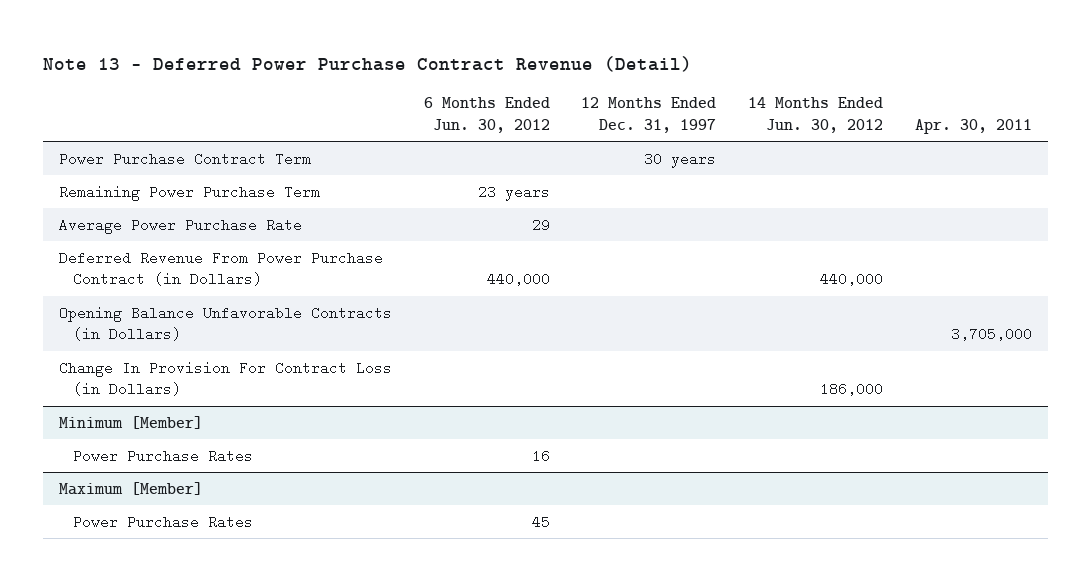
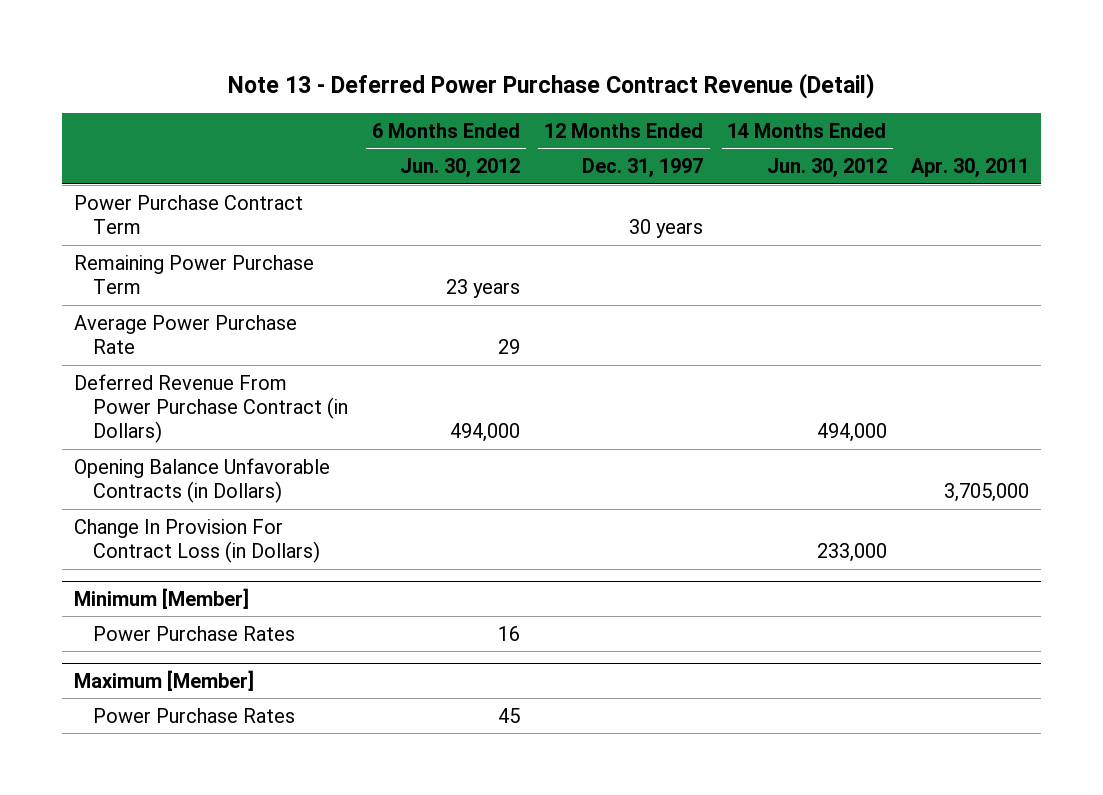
- Deferred Revenue From Power Purchase Contract (in Dollars) | 440,000 | | 440,000 |
+ Deferred Revenue From Power Purchase Contract (in Dollars) | 494,000 | | 494,000 |
- Change In Provision For Contract Loss (in Dollars) | | | 186,000 |
+ Change In Provision For Contract Loss (in Dollars) | | | 233,000 |

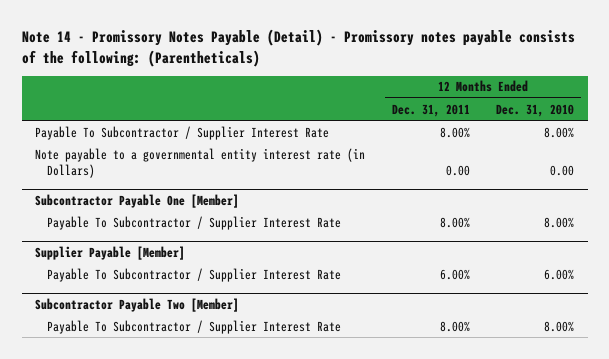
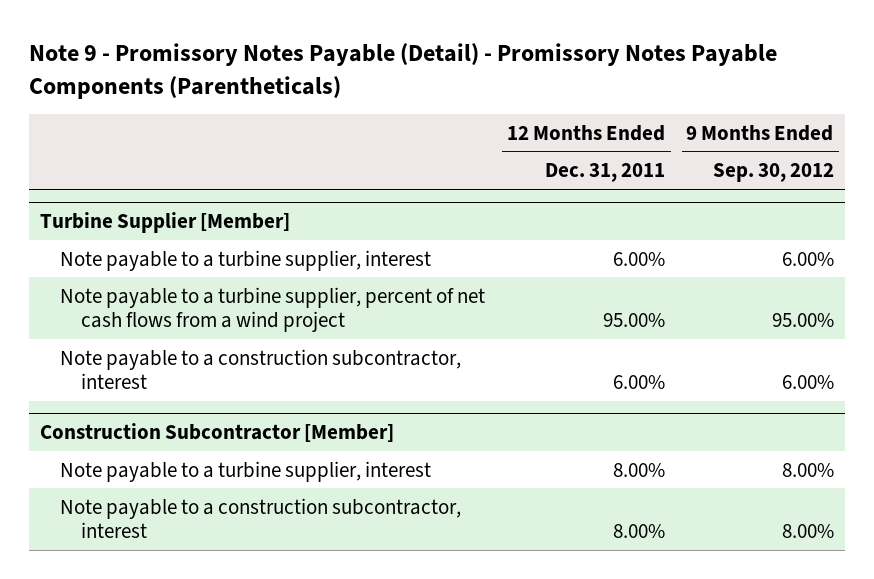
- Note 14 - Promissory Notes Payable (Detail) - Promissory notes payable consists of the following: (Parentheticals)
+ Note 9 - Promissory Notes Payable (Detail) - Promissory Notes Payable Components (Parentheticals)
- | 12 Months Ended Dec. 31, 2011 | 12 Months Ended Dec. 31, 2010
+ | 12 Months Ended Dec. 31, 2011 | 9 Months Ended Sep. 30, 2012
- Payable To Subcontractor / Supplier Interest Rate | 8.00% | 8.00%
- Note payable to a governmental entity interest rate (in Dollars) | 0.00 | 0.00
- Subcontractor Payable One [Member]
- Payable To Subcontractor / Supplier Interest Rate | 8.00% | 8.00%
- Supplier Payable [Member]
- Payable To Subcontractor / Supplier Interest Rate | 6.00% | 6.00%
- Subcontractor Payable Two [Member]
- Payable To Subcontractor / Supplier Interest Rate | 8.00% | 8.00%
+ Turbine Supplier [Member]
+ Note payable to a turbine supplier, interest | 6.00% | 6.00%
+ Note payable to a turbine supplier, percent of net cash flows from a wind project | 95.00% | 95.00%
+ Note payable to a construction subcontractor, interest | 6.00% | 6.00%
+ Construction Subcontractor [Member]
+ Note payable to a turbine supplier, interest | 8.00% | 8.00%
+ Note payable to a construction subcontractor, interest | 8.00% | 8.00%

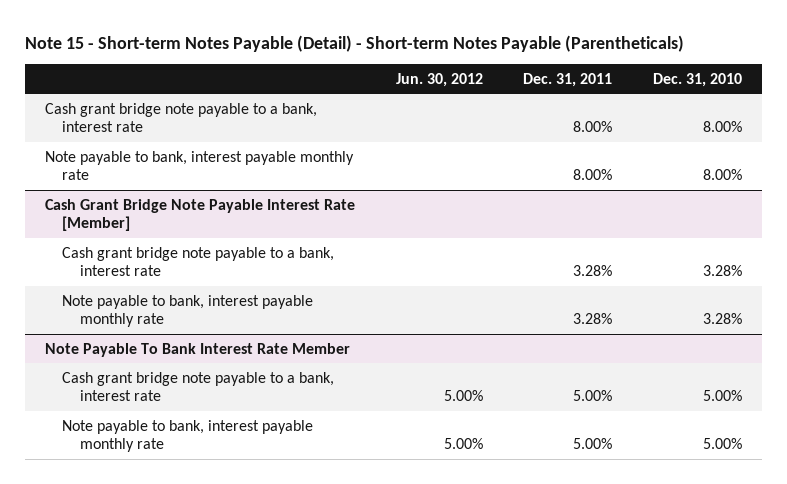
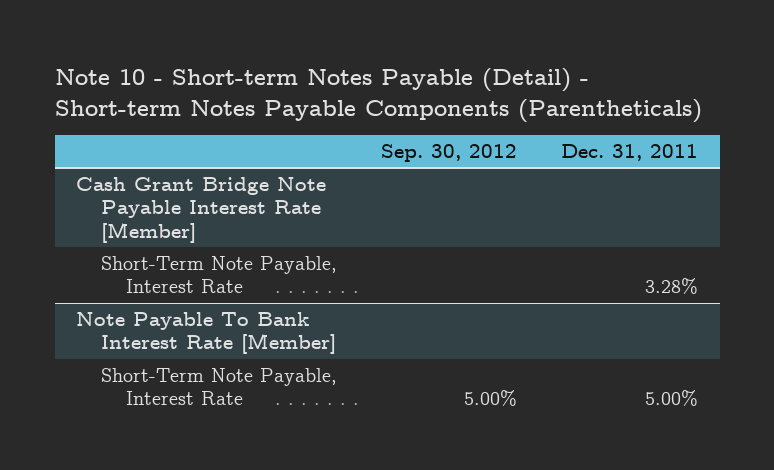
- Note 15 - Short-term Notes Payable (Detail) - Short-term Notes Payable (Parentheticals)
+ Note 10 - Short-term Notes Payable (Detail) - Short-term Notes Payable Components (Parentheticals)
- | Jun. 30, 2012 | Dec. 31, 2011 | Dec. 31, 2010
+ | Sep. 30, 2012 | Dec. 31, 2011
- Cash grant bridge note payable to a bank, interest rate | | 8.00% | 8.00%
- Note payable to bank, interest payable monthly rate | | 8.00% | 8.00%
@ Cash Grant Bridge Note Payable Interest Rate [Member]
- Cash grant bridge note payable to a bank, interest rate | | 3.28% | 3.28%
- Note payable to bank, interest payable monthly rate | | 3.28% | 3.28%
- Note Payable To Bank Interest Rate Member
- Cash grant bridge note payable to a bank, interest rate | 5.00% | 5.00% | 5.00%
- Note payable to bank, interest payable monthly rate | 5.00% | 5.00% | 5.00%
@ Cash Grant Bridge Note Payable Interest Rate [Member]
+ Short-Term Note Payable, Interest Rate | | 3.28%
+ Note Payable To Bank Interest Rate [Member]
+ Short-Term Note Payable, Interest Rate | 5.00% | 5.00%

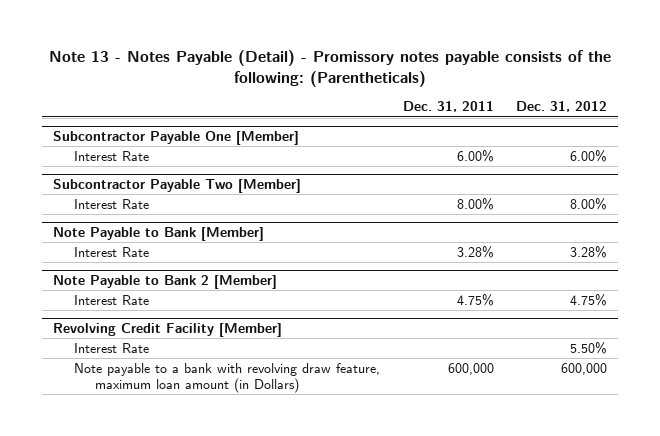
- Note 10 - Short-term Notes Payable (Detail) - Short-term Notes Payable Components (Parentheticals)
+ Note 13 - Notes Payable (Detail) - Promissory notes payable consists of the following: (Parentheticals)
- | Sep. 30, 2012 | Dec. 31, 2011
+ | Dec. 31, 2011 | Dec. 31, 2012
- Cash Grant Bridge Note Payable Interest Rate [Member]
- Short-Term Note Payable, Interest Rate | | 3.28%
- Note Payable To Bank Interest Rate [Member]
- Short-Term Note Payable, Interest Rate | 5.00% | 5.00%
+ Subcontractor Payable One [Member]
+ Interest Rate | 6.00% | 6.00%
+ Subcontractor Payable Two [Member]
+ Interest Rate | 8.00% | 8.00%
+ Note Payable to Bank [Member]
+ Interest Rate | 3.28% | 3.28%
+ Note Payable to Bank 2 [Member]
+ Interest Rate | 4.75% | 4.75%
+ Revolving Credit Facility [Member]
+ Interest Rate | | 5.50%
+ Note payable to a bank with revolving draw feature, maximum loan amount (in Dollars) | 600,000 | 600,000

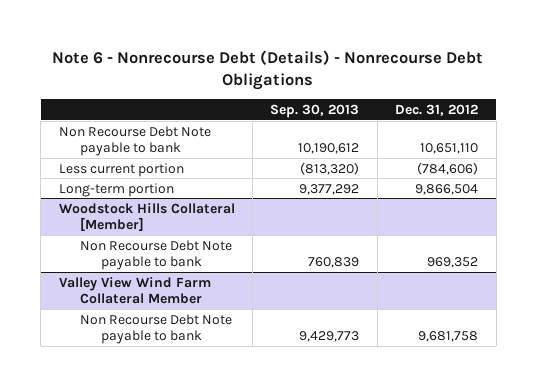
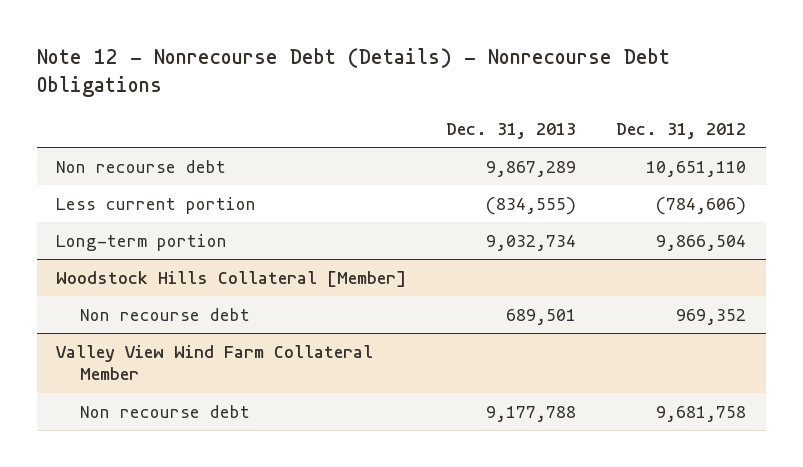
- Note 6 - Nonrecourse Debt (Details) - Nonrecourse Debt Obligations
+ Note 12 - Nonrecourse Debt (Details) - Nonrecourse Debt Obligations
- | Sep. 30, 2013 | Dec. 31, 2012
+ | Dec. 31, 2013 | Dec. 31, 2012
- Non Recourse Debt Note payable to bank | 10,190,612 | 10,651,110
+ Non recourse debt | 9,867,289 | 10,651,110
@ Woodstock Hills Collateral [Member]
- Non Recourse Debt Note payable to bank | 760,839 | 969,352
+ Non recourse debt | 689,501 | 969,352
@ Valley View Wind Farm Collateral Member
- Non Recourse Debt Note payable to bank | 9,429,773 | 9,681,758
+ Non recourse debt | 9,177,788 | 9,681,758

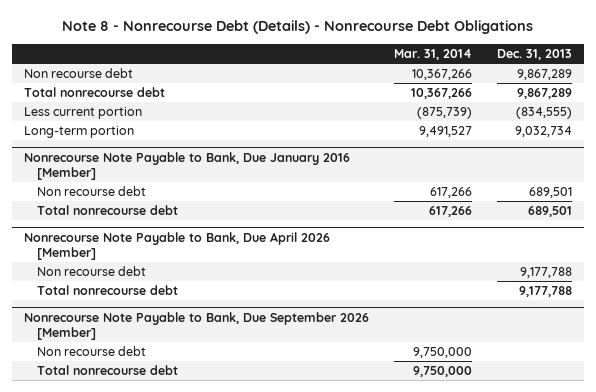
- Note 12 - Nonrecourse Debt (Details) - Nonrecourse Debt Obligations
+ Note 8 - Nonrecourse Debt (Details) - Nonrecourse Debt Obligations
- | Dec. 31, 2013 | Dec. 31, 2012
+ | Mar. 31, 2014 | Dec. 31, 2013
+ Total nonrecourse debt | 10,367,266 | 9,867,289
- Woodstock Hills Collateral [Member]
+ Nonrecourse Note Payable to Bank, Due January 2016 [Member]
- Valley View Wind Farm Collateral Member
+ Total nonrecourse debt | 617,266 | 689,501
+ Nonrecourse Note Payable to Bank, Due April 2026 [Member]
+ Total nonrecourse debt | | 9,177,788
+ Nonrecourse Note Payable to Bank, Due September 2026 [Member]
+ Non recourse debt | 9,750,000 |
+ Total nonrecourse debt | 9,750,000 |

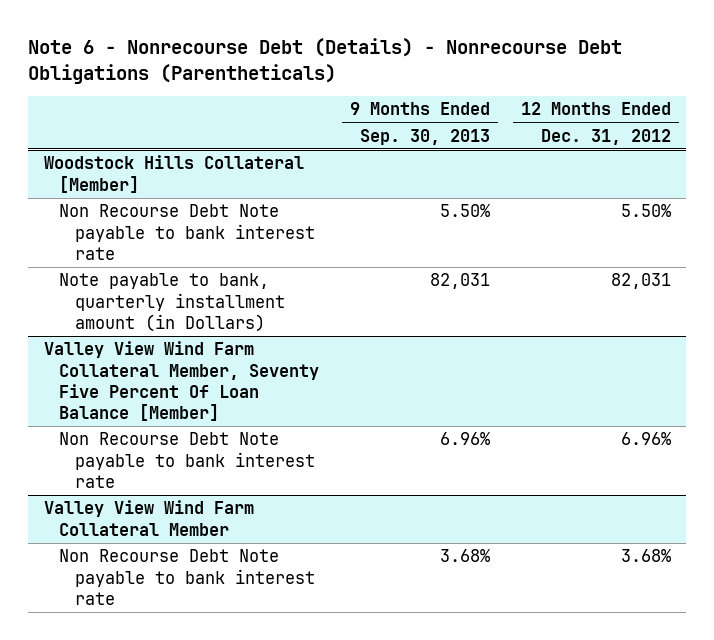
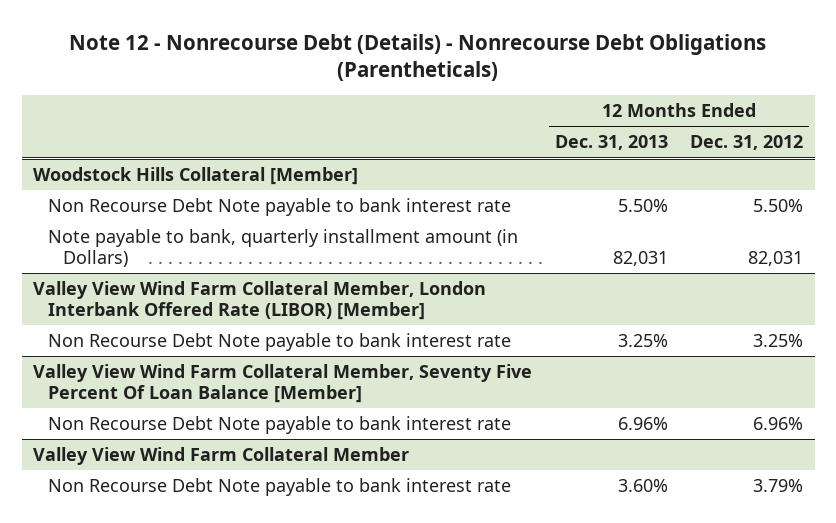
- Note 6 - Nonrecourse Debt (Details) - Nonrecourse Debt Obligations (Parentheticals)
+ Note 12 - Nonrecourse Debt (Details) - Nonrecourse Debt Obligations (Parentheticals)
- | 9 Months Ended Sep. 30, 2013 | 12 Months Ended Dec. 31, 2012
+ | 12 Months Ended Dec. 31, 2013 | 12 Months Ended Dec. 31, 2012
@ Woodstock Hills Collateral [Member]
- Non Recourse Debt Note payable to bank interest rate | 5.50% | 5.50%
- Note payable to bank, quarterly installment amount (in Dollars) | 82,031 | 82,031
+ Non Rеcoursе Dеbt Notе payablе to bank intеrеst ratе | 5.50% | 5.50%
+ Notе payablе to bank, quartеrly installmеnt amount (in Dollars) | 82,031 | 82,031
+ Valley View Wind Farm Collateral Member, London Interbank Offered Rate (LIBOR) [Member]
+ Non Rеcoursе Dеbt Notе payablе to bank intеrеst ratе | 3.25% | 3.25%
@ Valley View Wind Farm Collateral Member, Seventy Five Percent Of Loan Balance [Member]
- Non Recourse Debt Note payable to bank interest rate | 6.96% | 6.96%
+ Non Rеcoursе Dеbt Notе payablе to bank intеrеst ratе | 6.96% | 6.96%
@ Valley View Wind Farm Collateral Member
- Non Recourse Debt Note payable to bank interest rate | 3.68% | 3.68%
+ Non Rеcoursе Dеbt Notе payablе to bank intеrеst ratе | 3.60% | 3.79%

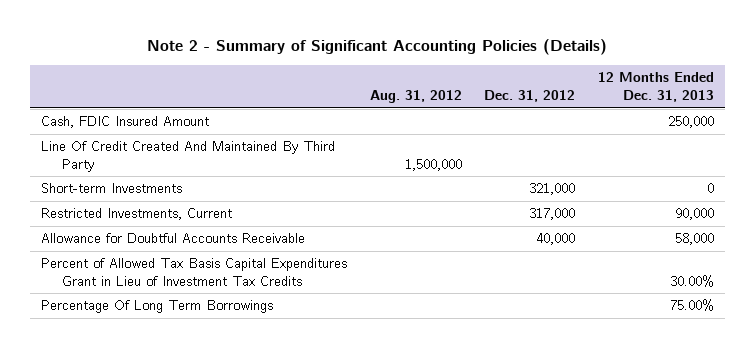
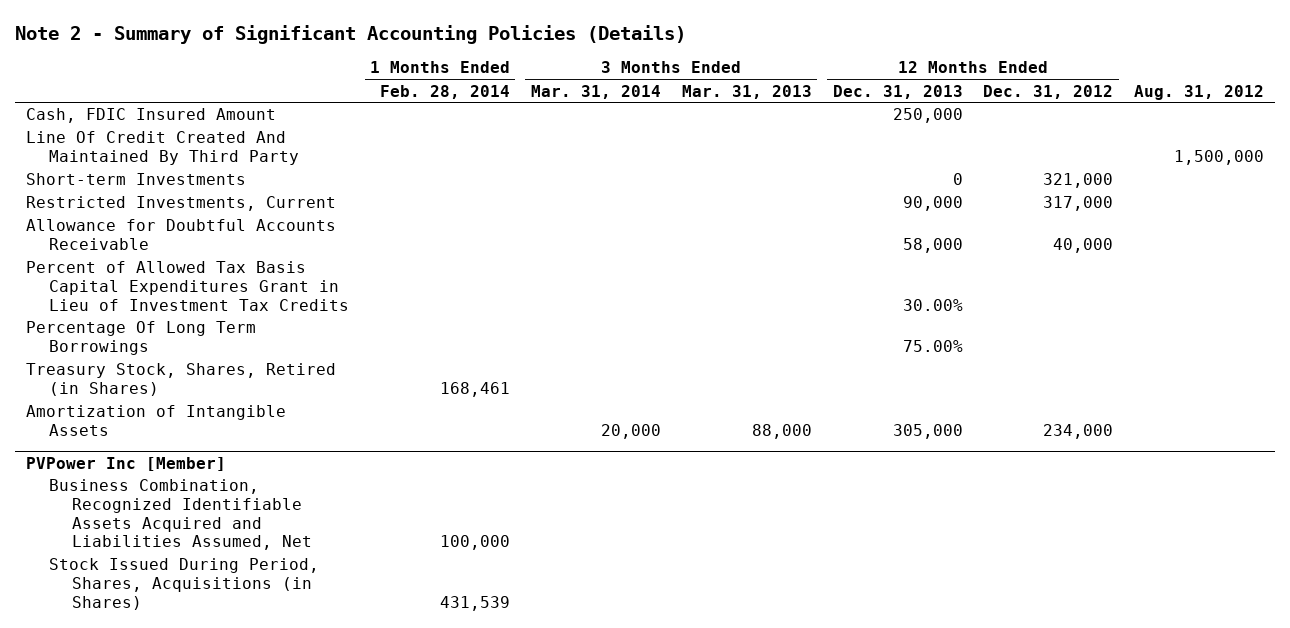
- | Aug. 31, 2012 | Dec. 31, 2012 | 12 Months Ended Dec. 31, 2013
+ | 1 Months Ended Feb. 28, 2014 | 3 Months Ended Mar. 31, 2014 | 3 Months Ended Mar. 31, 2013 | 12 Months Ended Dec. 31, 2013 | 12 Months Ended Dec. 31, 2012 | Aug. 31, 2012
+ Treasury Stock, Shares, Retired (in Shares) | 168,461 | | | | |
+ Amortization of Intangible Assets | | 20,000 | 88,000 | 305,000 | 234,000 |
+ PVPower Inc [Member]
+ Business Combination, Recognized Identifiable Assets Acquired and Liabilities Assumed, Net | 100,000 | | | | |
+ Stock Issued During Period, Shares, Acquisitions (in Shares) | 431,539 | | | | |

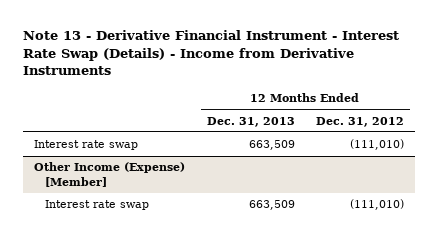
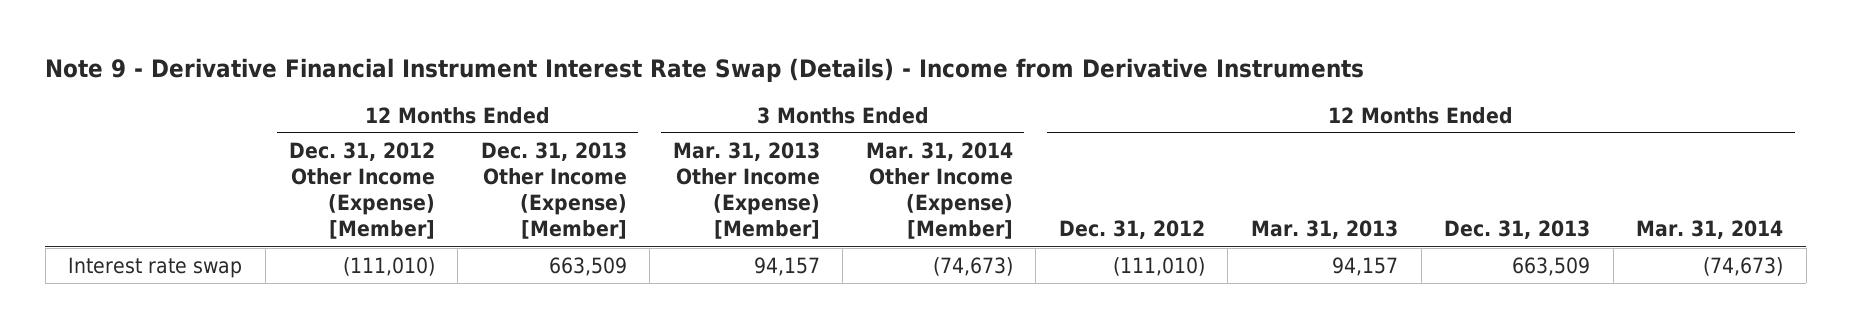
- Note 13 - Derivative Financial Instrument - Interest Rate Swap (Details) - Income from Derivative Instruments
+ Note 9 - Derivative Financial Instrument Interest Rate Swap (Details) - Income from Derivative Instruments
- | 12 Months Ended Dec. 31, 2013 | 12 Months Ended Dec. 31, 2012
+ | 12 Months Ended Dec. 31, 2012 Other Income (Expense) [Member] | 12 Months Ended Dec. 31, 2013 Other Income (Expense) [Member] | 3 Months Ended Mar. 31, 2013 Other Income (Expense) [Member] | 3 Months Ended Mar. 31, 2014 Other Income (Expense) [Member] | 12 Months Ended Dec. 31, 2012 | 12 Months Ended Mar. 31, 2013 | 12 Months Ended Dec. 31, 2013 | 12 Months Ended Mar. 31, 2014
- Other Income (Expense) [Member]
- Interest rate swap | 663,509 | (111,010)

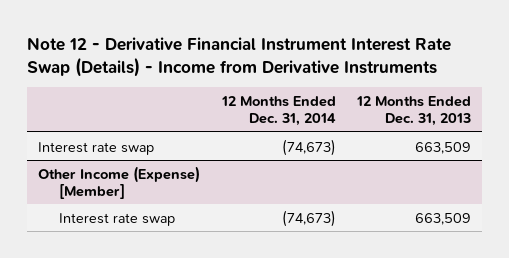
- Note 9 - Derivative Financial Instrument Interest Rate Swap (Details) - Income from Derivative Instruments
+ Note 12 - Derivative Financial Instrument Interest Rate Swap (Details) - Income from Derivative Instruments
- | 12 Months Ended Dec. 31, 2012 Other Income (Expense) [Member] | 12 Months Ended Dec. 31, 2013 Other Income (Expense) [Member] | 3 Months Ended Mar. 31, 2013 Other Income (Expense) [Member] | 3 Months Ended Mar. 31, 2014 Other Income (Expense) [Member] | 12 Months Ended Dec. 31, 2012 | 12 Months Ended Mar. 31, 2013 | 12 Months Ended Dec. 31, 2013 | 12 Months Ended Mar. 31, 2014
+ | 12 Months Ended Dec. 31, 2014 | 12 Months Ended Dec. 31, 2013
+ Other Income (Expense) [Member]
+ Interest rate swap | (74,673) | 663,509

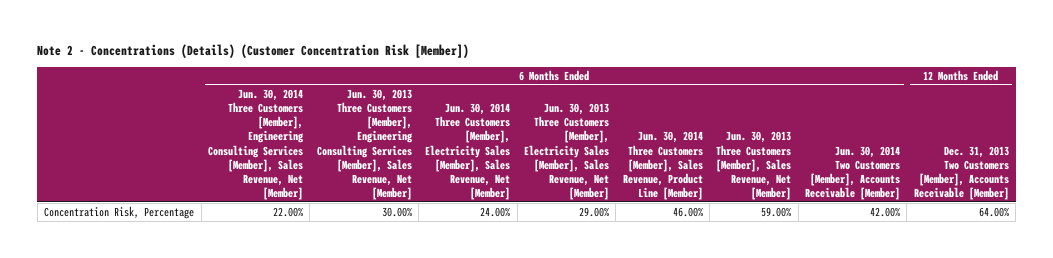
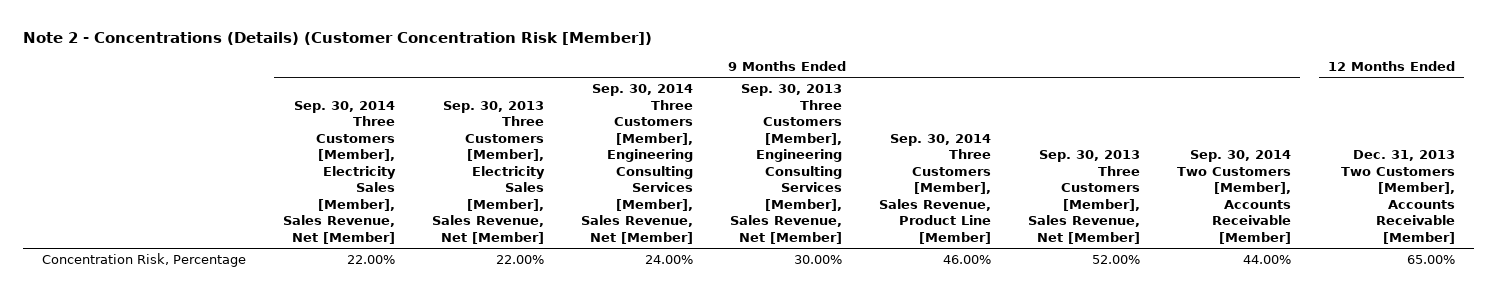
- | 6 Months Ended Jun. 30, 2014 Three Customers [Member], Engineering Consulting Services [Member], Sales Revenue, Net [Member] | 6 Months Ended Jun. 30, 2013 Three Customers [Member], Engineering Consulting Services [Member], Sales Revenue, Net [Member] | 6 Months Ended Jun. 30, 2014 Three Customers [Member], Electricity Sales [Member], Sales Revenue, Net [Member] | 6 Months Ended Jun. 30, 2013 Three Customers [Member], Electricity Sales [Member], Sales Revenue, Net [Member] | 6 Months Ended Jun. 30, 2014 Three Customers [Member], Sales Revenue, Product Line [Member] | 6 Months Ended Jun. 30, 2013 Three Customers [Member], Sales Revenue, Net [Member] | 6 Months Ended Jun. 30, 2014 Two Customers [Member], Accounts Receivable [Member] | 12 Months Ended Dec. 31, 2013 Two Customers [Member], Accounts Receivable [Member]
+ | 9 Months Ended Sep. 30, 2014 Three Customers [Member], Electricity Sales [Member], Sales Revenue, Net [Member] | 9 Months Ended Sep. 30, 2013 Three Customers [Member], Electricity Sales [Member], Sales Revenue, Net [Member] | 9 Months Ended Sep. 30, 2014 Three Customers [Member], Engineering Consulting Services [Member], Sales Revenue, Net [Member] | 9 Months Ended Sep. 30, 2013 Three Customers [Member], Engineering Consulting Services [Member], Sales Revenue, Net [Member] | 9 Months Ended Sep. 30, 2014 Three Customers [Member], Sales Revenue, Product Line [Member] | 9 Months Ended Sep. 30, 2013 Three Customers [Member], Sales Revenue, Net [Member] | 9 Months Ended Sep. 30, 2014 Two Customers [Member], Accounts Receivable [Member] | 12 Months Ended Dec. 31, 2013 Two Customers [Member], Accounts Receivable [Member]
- Concentration Risk, Percentage | 22.00% | 30.00% | 24.00% | 29.00% | 46.00% | 59.00% | 42.00% | 64.00%
+ Concentration Risk, Percentage | 22.00% | 22.00% | 24.00% | 30.00% | 46.00% | 52.00% | 44.00% | 65.00%

